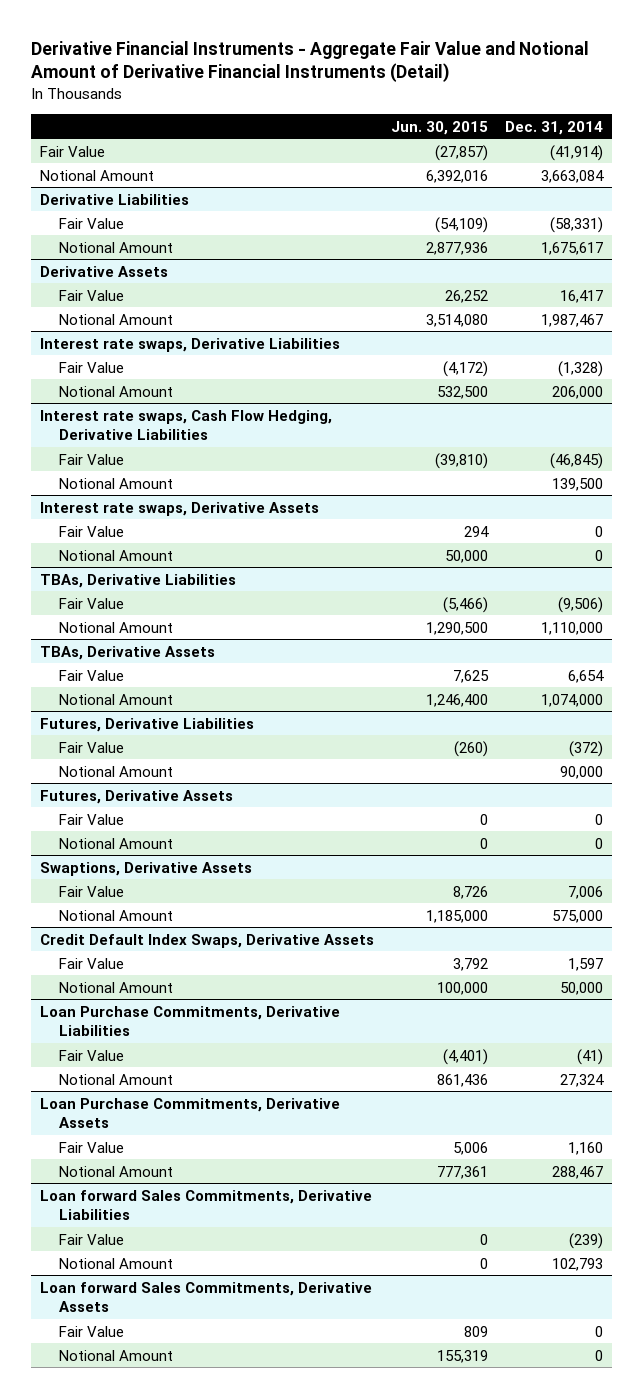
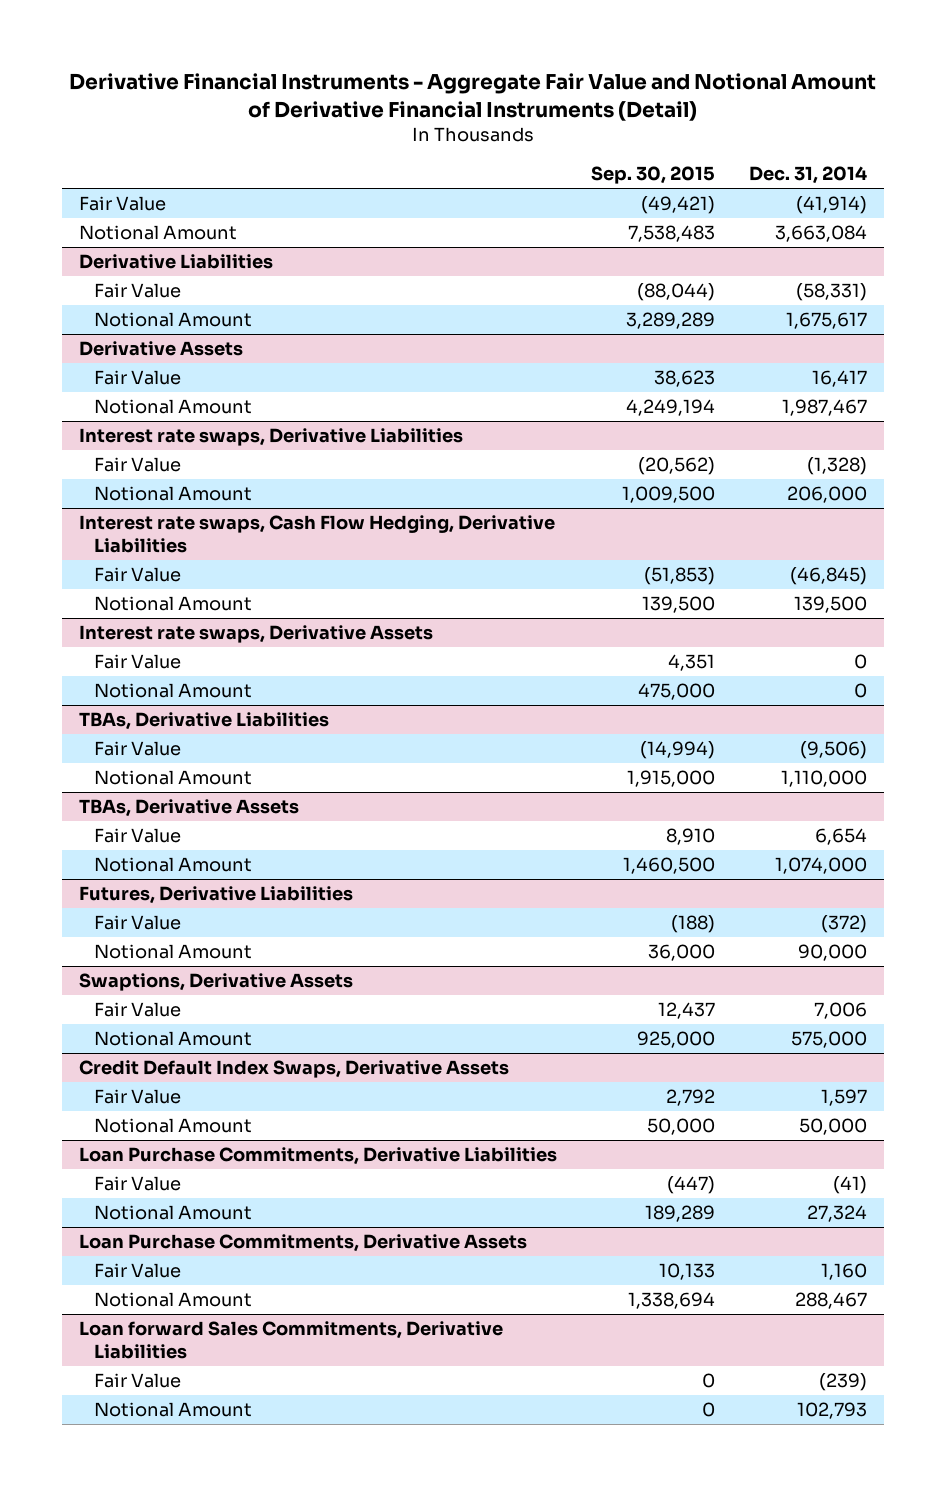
- | Jun. 30, 2015 | Dec. 31, 2014
+ | Sep. 30, 2015 | Dec. 31, 2014
- Futures, Derivative Assets
- Fair Value | 0 | 0
- Notional Amount | 0 | 0
- Loan forward Sales Commitments, Derivative Assets
- Fair Value | 809 | 0
- Notional Amount | 155,319 | 0

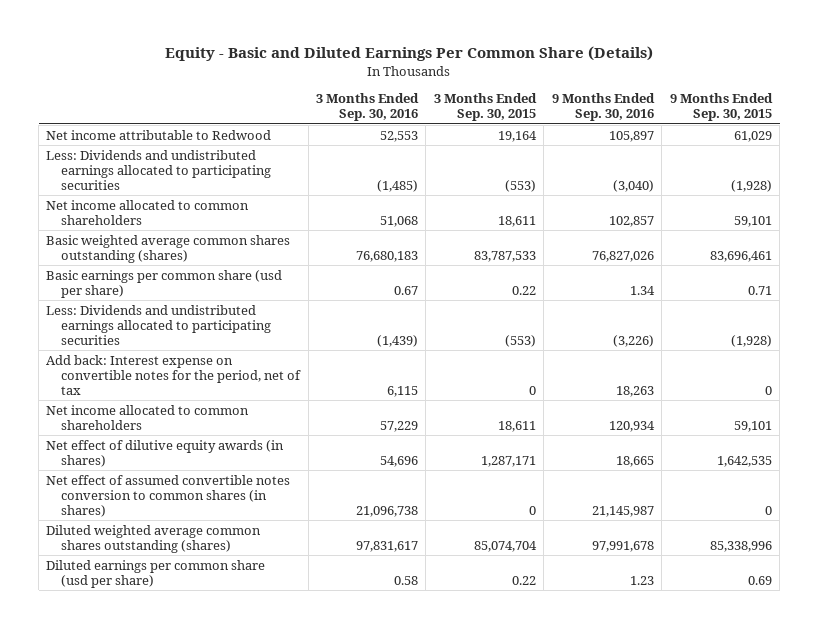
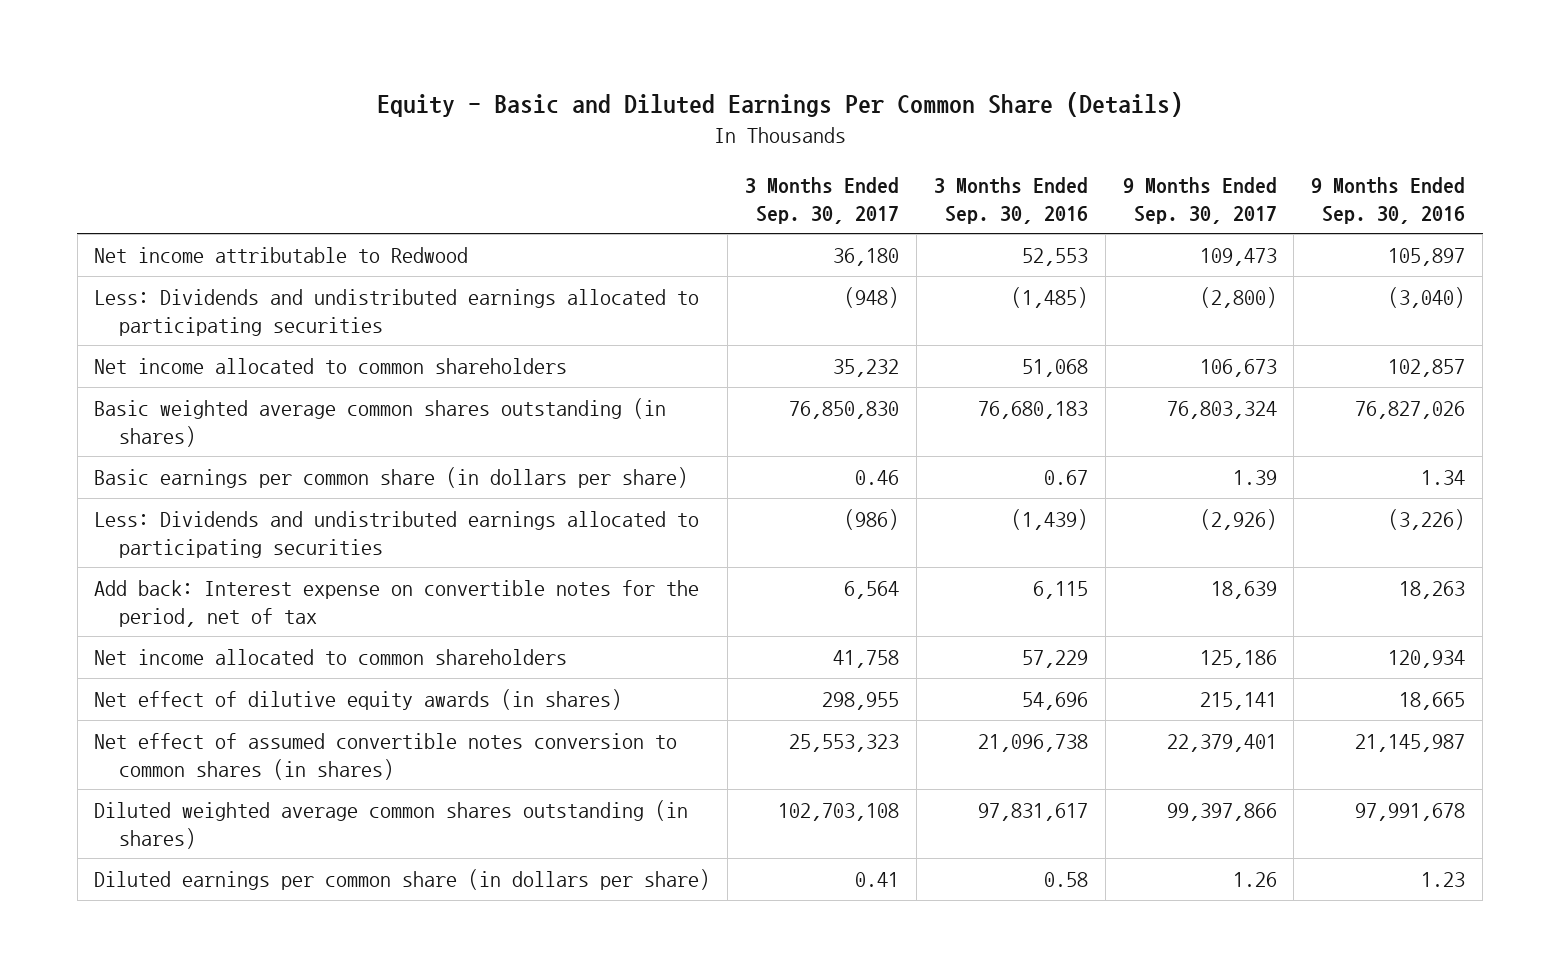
- | 3 Months Ended Sep. 30, 2016 | 3 Months Ended Sep. 30, 2015 | 9 Months Ended Sep. 30, 2016 | 9 Months Ended Sep. 30, 2015
+ | 3 Months Ended Sep. 30, 2017 | 3 Months Ended Sep. 30, 2016 | 9 Months Ended Sep. 30, 2017 | 9 Months Ended Sep. 30, 2016
- Basic weighted average common shares outstanding (shares) | 76,680,183 | 83,787,533 | 76,827,026 | 83,696,461
- Basic earnings per common share (usd per share) | 0.67 | 0.22 | 1.34 | 0.71
+ Basic weighted average common shares outstanding (in shares) | 76,850,830 | 76,680,183 | 76,803,324 | 76,827,026
+ Basic earnings per common share (in dollars per share) | 0.46 | 0.67 | 1.39 | 1.34
- Diluted weighted average common shares outstanding (shares) | 97,831,617 | 85,074,704 | 97,991,678 | 85,338,996
- Diluted earnings per common share (usd per share) | 0.58 | 0.22 | 1.23 | 0.69
+ Diluted weighted average common shares outstanding (in shares) | 102,703,108 | 97,831,617 | 99,397,866 | 97,991,678
+ Diluted earnings per common share (in dollars per share) | 0.41 | 0.58 | 1.26 | 1.23

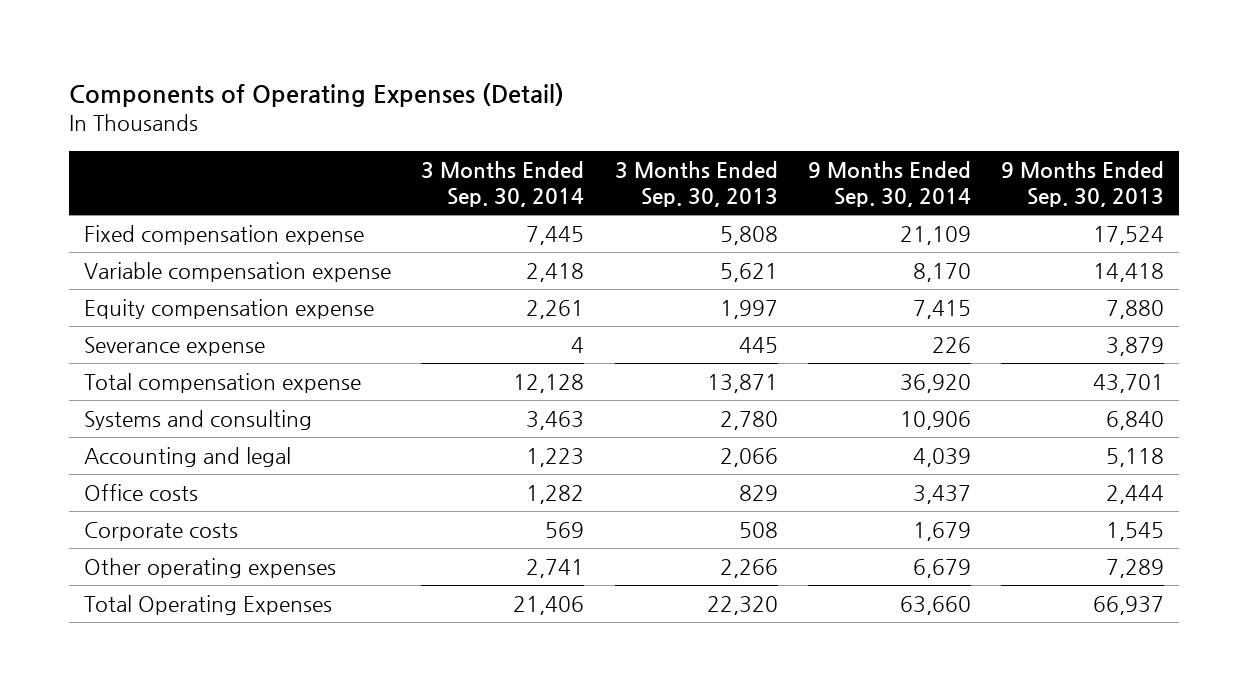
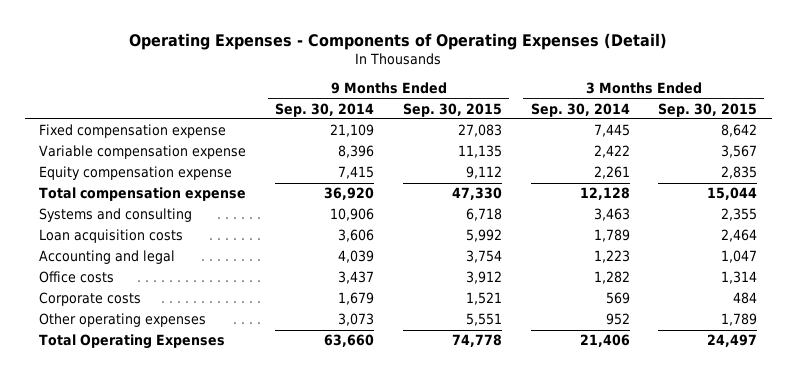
- Components of Operating Expenses (Detail)
+ Operating Expenses - Components of Operating Expenses (Detail)
- | 3 Months Ended Sep. 30, 2014 | 3 Months Ended Sep. 30, 2013 | 9 Months Ended Sep. 30, 2014 | 9 Months Ended Sep. 30, 2013
+ | 9 Months Ended Sep. 30, 2014 | 9 Months Ended Sep. 30, 2015 | 3 Months Ended Sep. 30, 2014 | 3 Months Ended Sep. 30, 2015
- Variable compensation expense | 2,418 | 5,621 | 8,170 | 14,418
+ Variable compensation expense | 8,396 | 11,135 | 2,422 | 3,567
- Severance expense | 4 | 445 | 226 | 3,879
+ Loan acquisition costs | 3,606 | 5,992 | 1,789 | 2,464
- Other operating expenses | 2,741 | 2,266 | 6,679 | 7,289
+ Other operating expenses | 3,073 | 5,551 | 952 | 1,789

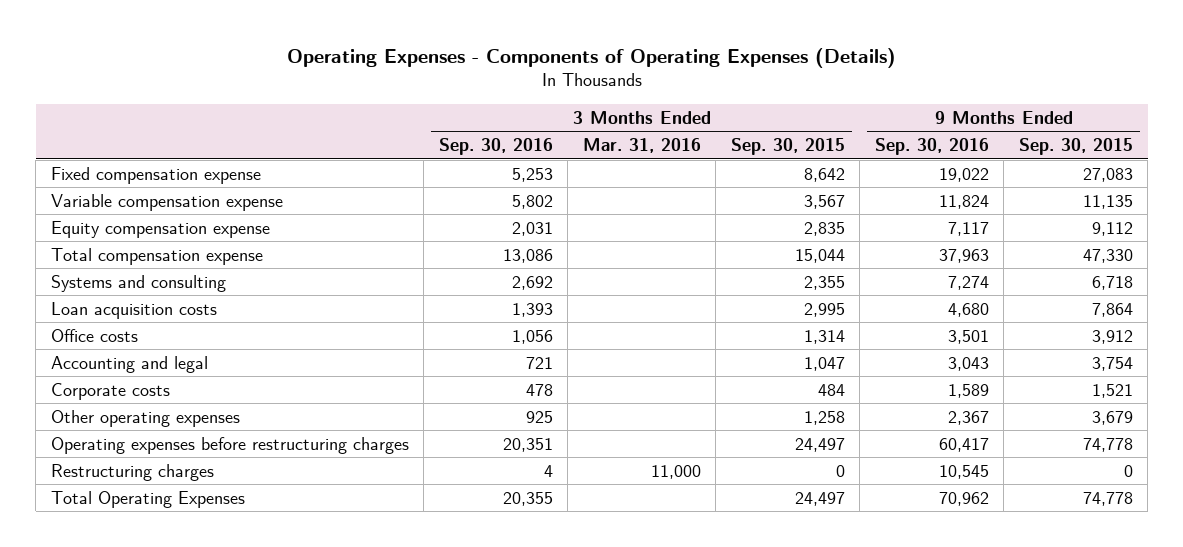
- Operating Expenses - Components of Operating Expenses (Detail)
+ Operating Expenses - Components of Operating Expenses (Details)
- | 9 Months Ended Sep. 30, 2014 | 9 Months Ended Sep. 30, 2015 | 3 Months Ended Sep. 30, 2014 | 3 Months Ended Sep. 30, 2015
+ | 3 Months Ended Sep. 30, 2016 | 3 Months Ended Mar. 31, 2016 | 3 Months Ended Sep. 30, 2015 | 9 Months Ended Sep. 30, 2016 | 9 Months Ended Sep. 30, 2015
- Loan acquisition costs | 3,606 | 5,992 | 1,789 | 2,464
+ Loan acquisition costs | 1,393 | | 2,995 | 4,680 | 7,864
moved down: Accounting and legal | 721 | | 1,047 | 3,043 | 3,754
- Other operating expenses | 3,073 | 5,551 | 952 | 1,789
+ Other operating expenses | 925 | | 1,258 | 2,367 | 3,679
+ Operating expenses before restructuring charges | 20,351 | | 24,497 | 60,417 | 74,778
+ Restructuring charges | 4 | 11,000 | 0 | 10,545 | 0

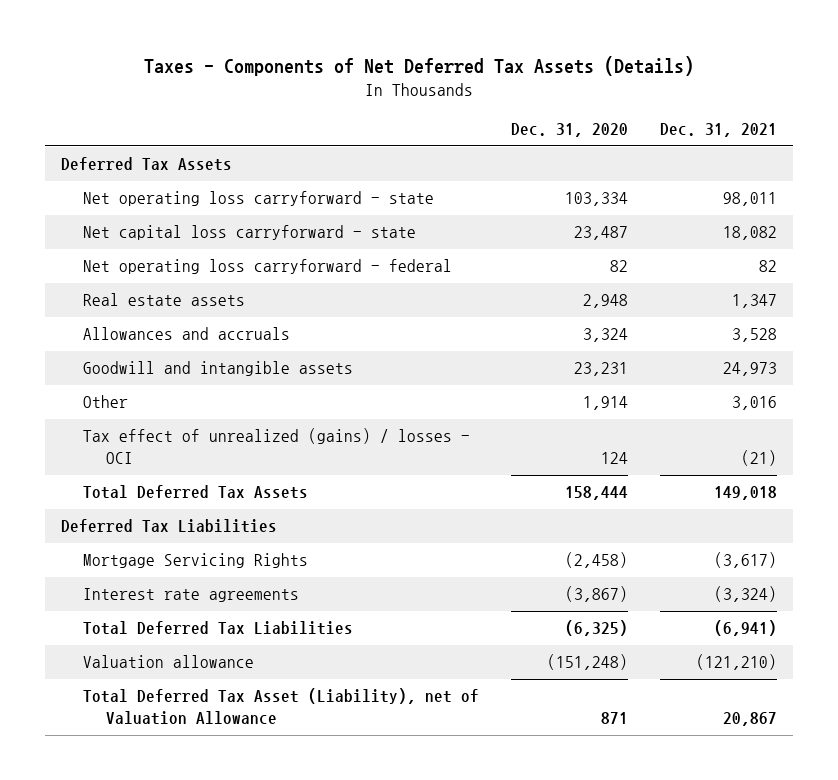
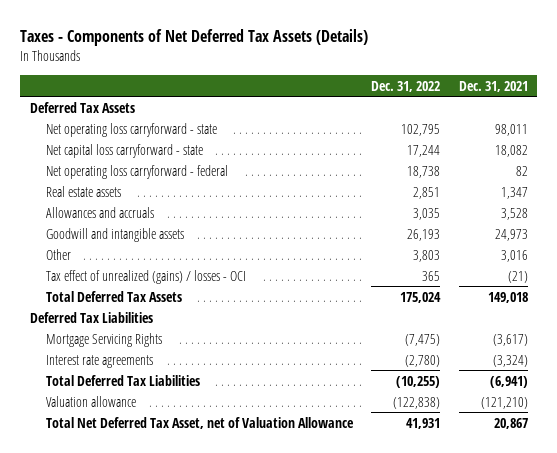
- | Dec. 31, 2020 | Dec. 31, 2021
+ | Dec. 31, 2022 | Dec. 31, 2021
- Total Deferred Tax Asset (Liability), net of Valuation Allowance | 871 | 20,867
+ Total Net Deferred Tax Asset, net of Valuation Allowance | 41,931 | 20,867

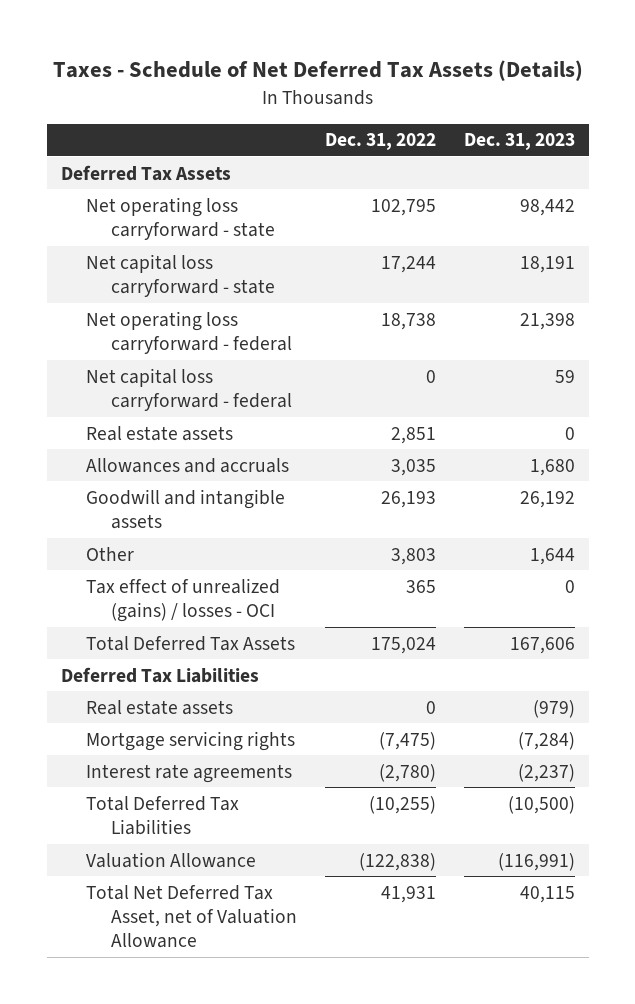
- Taxes - Components of Net Deferred Tax Assets (Details)
+ Taxes - Schedule of Net Deferred Tax Assets (Details)
- | Dec. 31, 2022 | Dec. 31, 2021
+ | Dec. 31, 2022 | Dec. 31, 2023
+ Net capital loss carryforward - federal | 0 | 59
- Mortgage Servicing Rights | (7,475) | (3,617)
+ Real estate assets | 0 | (979)
+ Mortgage servicing rights | (7,475) | (7,284)
- Valuation allowance | (122,838) | (121,210)
+ Valuation Allowance | (122,838) | (116,991)

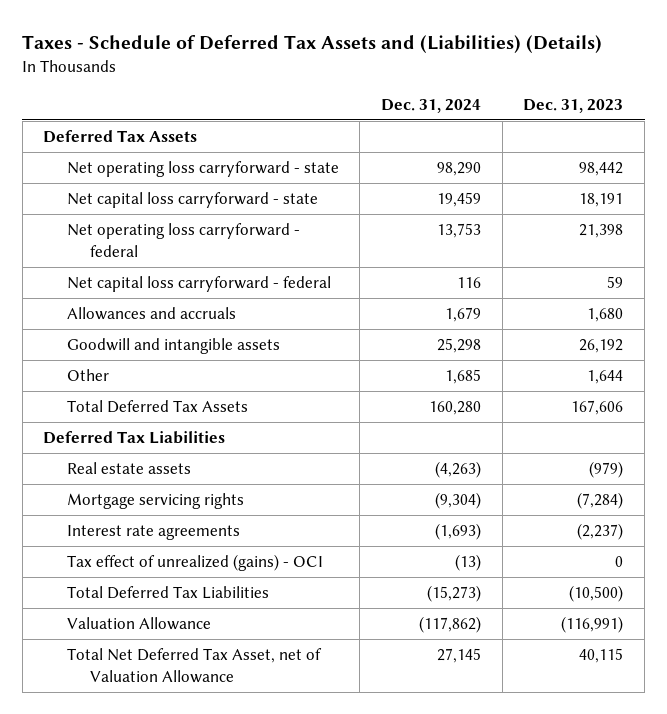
- Taxes - Schedule of Net Deferred Tax Assets (Details)
+ Taxes - Schedule of Deferred Tax Assets and (Liabilities) (Details)
- | Dec. 31, 2022 | Dec. 31, 2023
+ | Dec. 31, 2024 | Dec. 31, 2023
- Real estate assets | 2,851 | 0
- Tax effect of unrealized (gains) / losses - OCI | 365 | 0
+ Tax effect of unrealized (gains) - OCI | (13) | 0

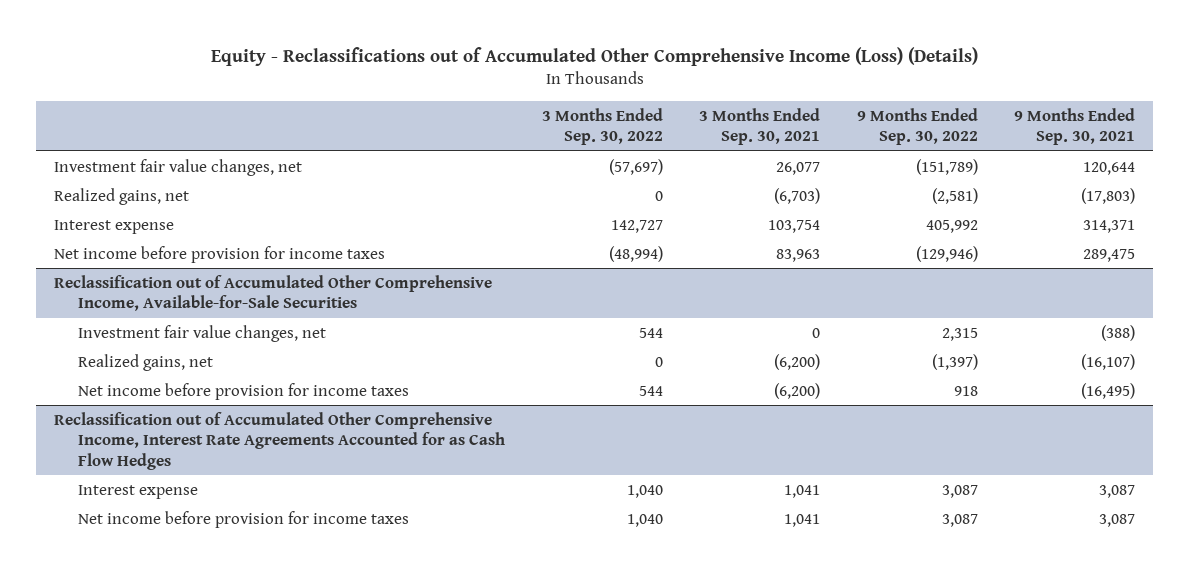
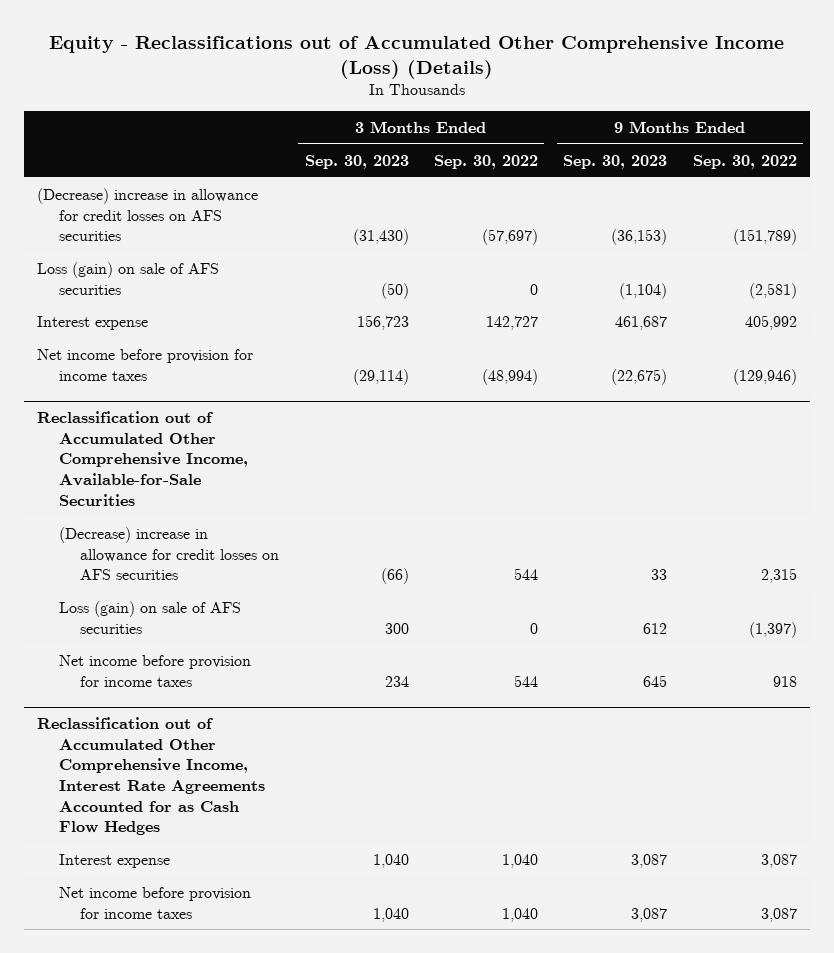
- | 3 Months Ended Sep. 30, 2022 | 3 Months Ended Sep. 30, 2021 | 9 Months Ended Sep. 30, 2022 | 9 Months Ended Sep. 30, 2021
+ | 3 Months Ended Sep. 30, 2023 | 3 Months Ended Sep. 30, 2022 | 9 Months Ended Sep. 30, 2023 | 9 Months Ended Sep. 30, 2022
- Investment fair value changes, net | (57,697) | 26,077 | (151,789) | 120,644
- Realized gains, net | 0 | (6,703) | (2,581) | (17,803)
+ (Decrease) increase in allowance for credit losses on AFS securities | (31,430) | (57,697) | (36,153) | (151,789)
+ Loss (gain) on sale of AFS securities | (50) | 0 | (1,104) | (2,581)
@ Reclassification out of Accumulated Other Comprehensive Income, Available-for-Sale Securities
- Investment fair value changes, net | 544 | 0 | 2,315 | (388)
- Realized gains, net | 0 | (6,200) | (1,397) | (16,107)
+ (Decrease) increase in allowance for credit losses on AFS securities | (66) | 544 | 33 | 2,315
+ Loss (gain) on sale of AFS securities | 300 | 0 | 612 | (1,397)

